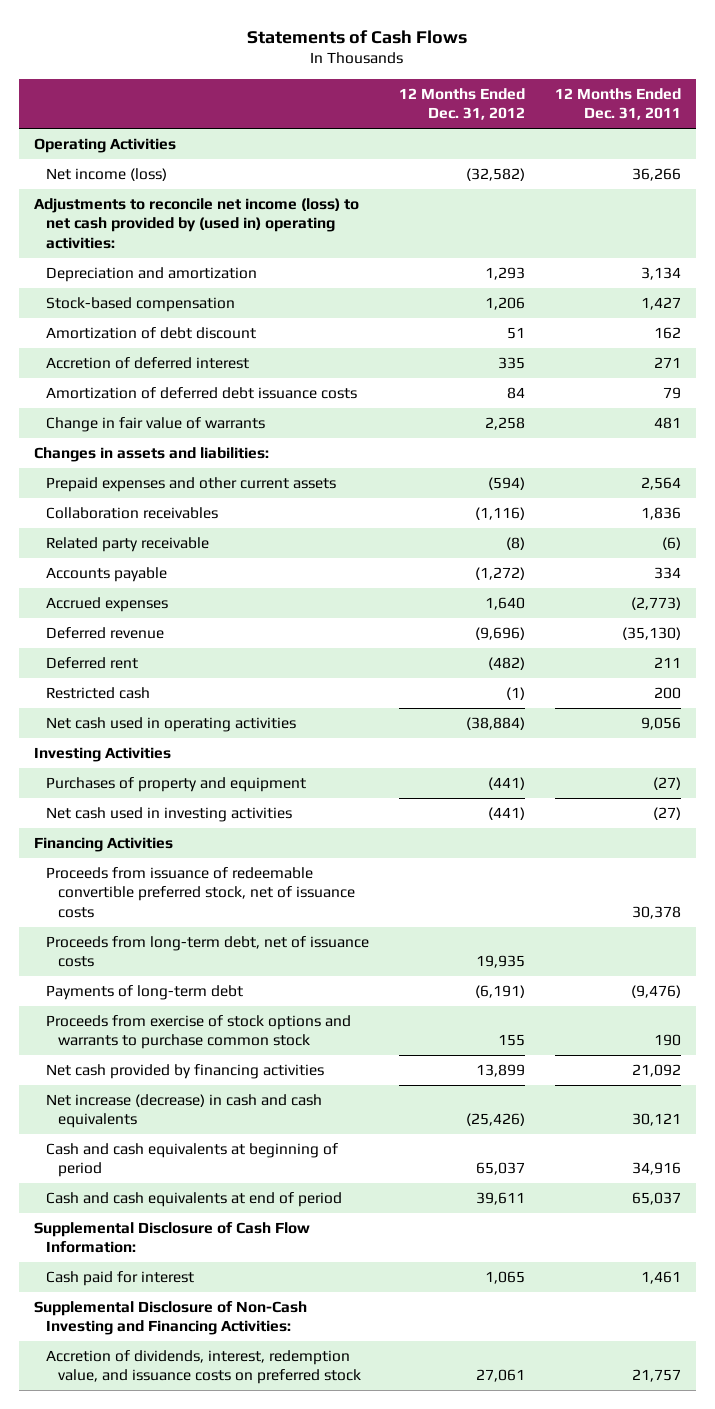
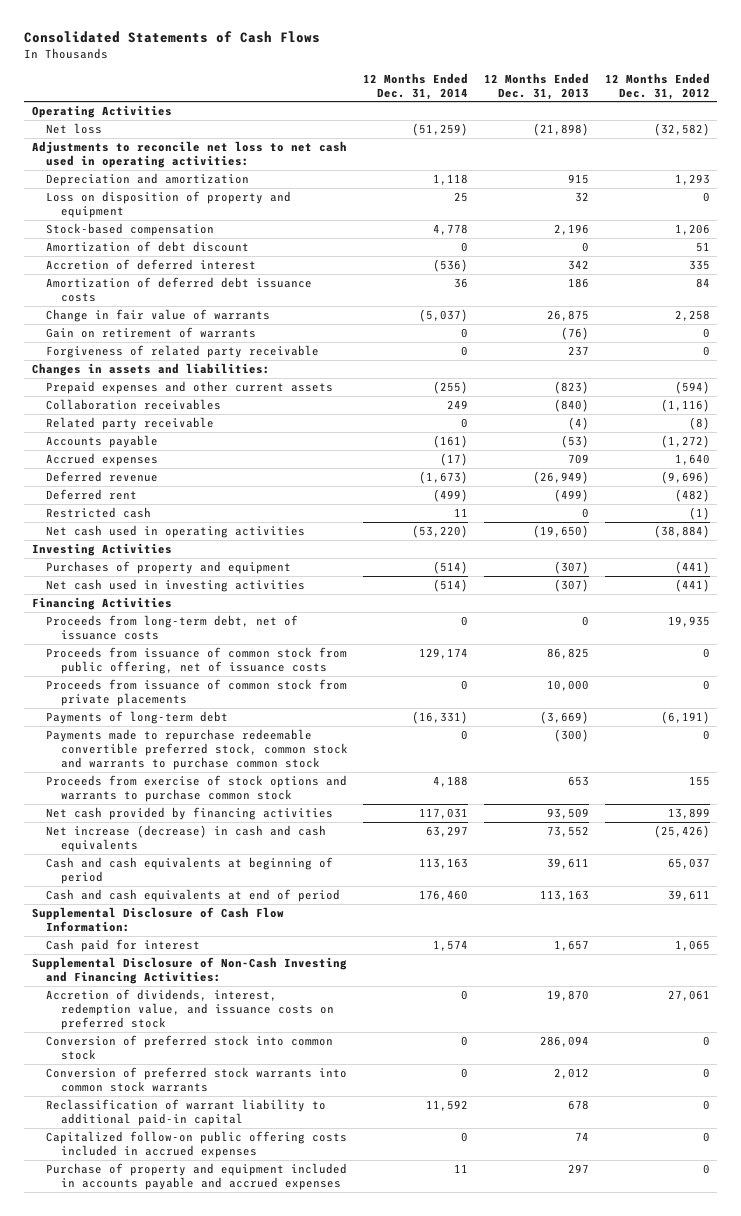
- Statements of Cash Flows
+ Consolidated Statements of Cash Flows
- | 12 Months Ended Dec. 31, 2012 | 12 Months Ended Dec. 31, 2011
+ | 12 Months Ended Dec. 31, 2014 | 12 Months Ended Dec. 31, 2013 | 12 Months Ended Dec. 31, 2012
- Net income (loss) | (32,582) | 36,266
- Adjustments to reconcile net income (loss) to net cash provided by (used in) operating activities:
+ Net loss | (51,259) | (21,898) | (32,582)
+ Adjustments to reconcile net loss to net cash used in operating activities:
+ Loss on disposition of property and equipment | 25 | 32 | 0
+ Gain on retirement of warrants | 0 | (76) | 0
+ Forgiveness of related party receivable | 0 | 237 | 0
- Proceeds from issuance of redeemable convertible preferred stock, net of issuance costs | | 30,378
+ Proceeds from issuance of common stock from public offering, net of issuance costs | 129,174 | 86,825 | 0
+ Proceeds from issuance of common stock from private placements | 0 | 10,000 | 0
+ Payments made to repurchase redeemable convertible preferred stock, common stock and warrants to purchase common stock | 0 | (300) | 0
+ Conversion of preferred stock into common stock | 0 | 286,094 | 0
+ Conversion of preferred stock warrants into common stock warrants | 0 | 2,012 | 0
+ Reclassification of warrant liability to additional paid-in capital | 11,592 | 678 | 0
+ Capitalized follow-on public offering costs included in accrued expenses | 0 | 74 | 0
+ Purchase of property and equipment included in accounts payable and accrued expenses | 11 | 297 | 0

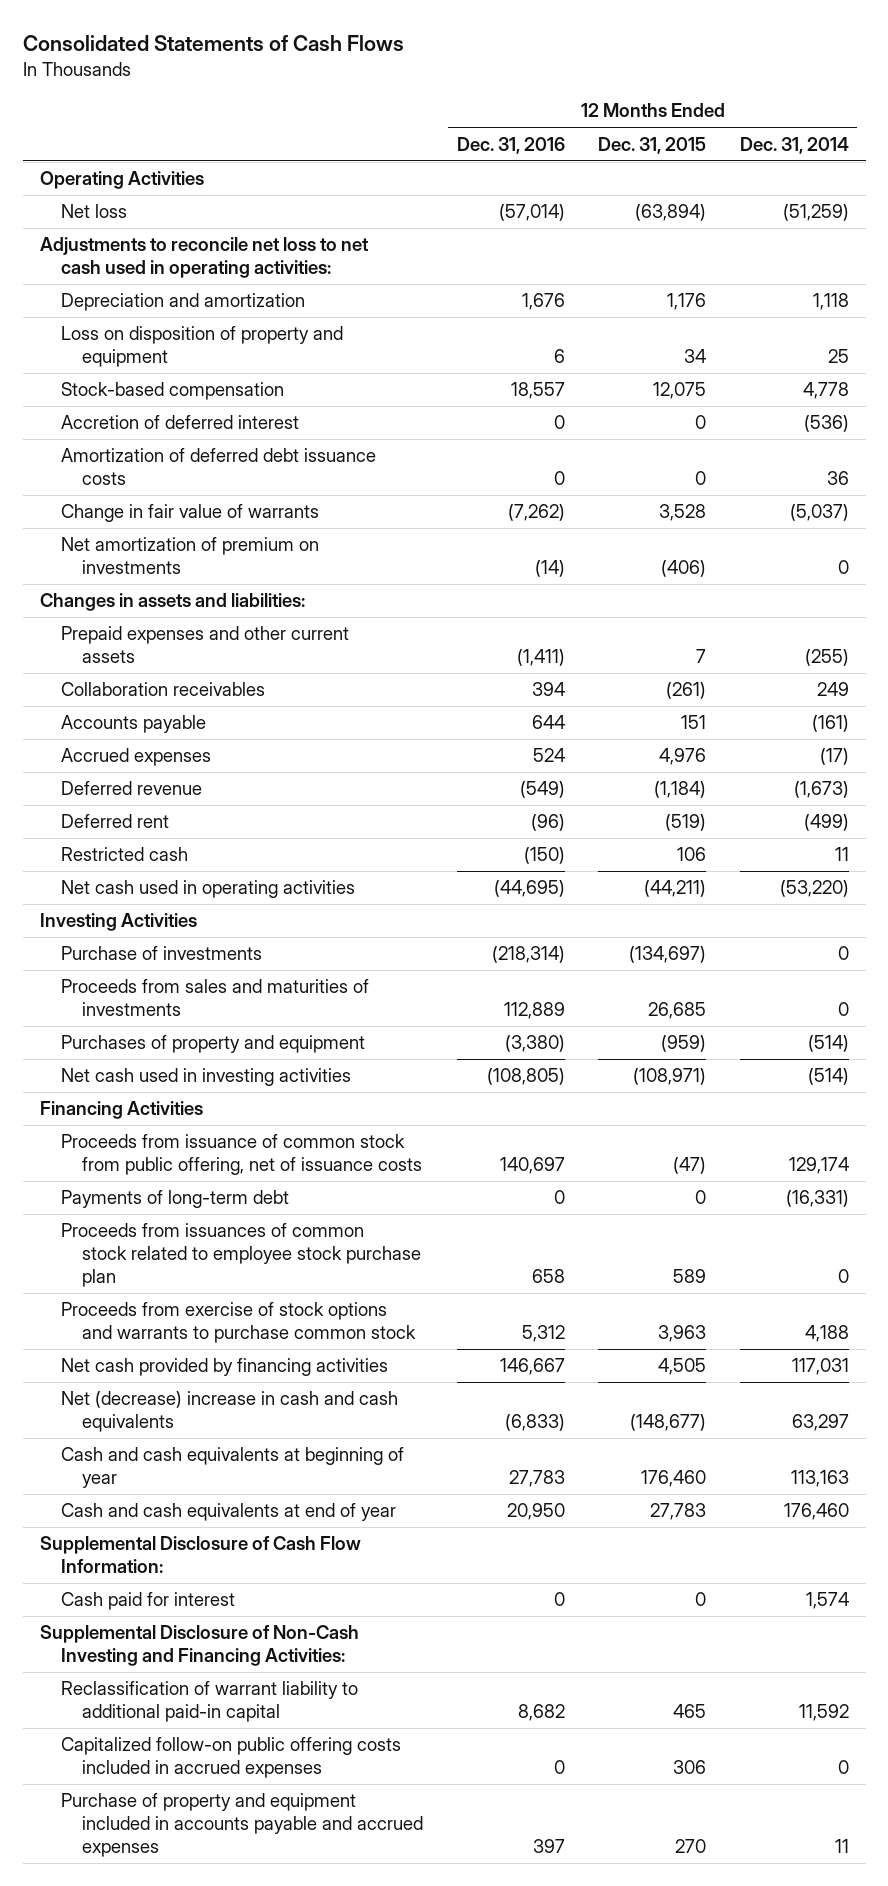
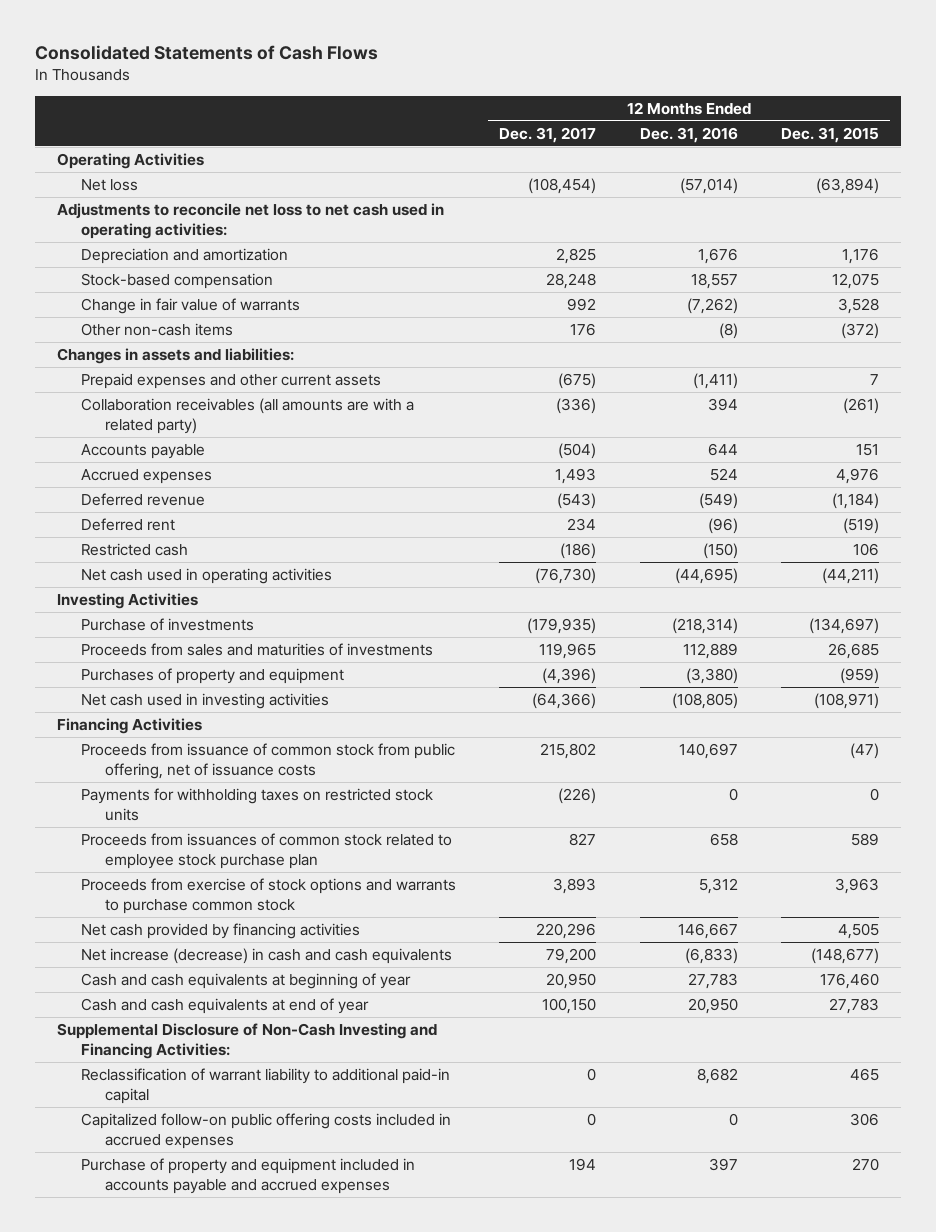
- | 12 Months Ended Dec. 31, 2016 | 12 Months Ended Dec. 31, 2015 | 12 Months Ended Dec. 31, 2014
+ | 12 Months Ended Dec. 31, 2017 | 12 Months Ended Dec. 31, 2016 | 12 Months Ended Dec. 31, 2015
- Loss on disposition of property and equipment | 6 | 34 | 25
- Accretion of deferred interest | 0 | 0 | (536)
- Amortization of deferred debt issuance costs | 0 | 0 | 36
- Net amortization of premium on investments | (14) | (406) | 0
+ Other non-cash items | 176 | (8) | (372)
- Collaboration receivables | 394 | (261) | 249
+ Collaboration receivables (all amounts are with a related party) | (336) | 394 | (261)
- Payments of long-term debt | 0 | 0 | (16,331)
+ Payments for withholding taxes on restricted stock units | (226) | 0 | 0
- Net (decrease) increase in cash and cash equivalents | (6,833) | (148,677) | 63,297
+ Net increase (decrease) in cash and cash equivalents | 79,200 | (6,833) | (148,677)
- Supplemental Disclosure of Cash Flow Information:
- Cash paid for interest | 0 | 0 | 1,574

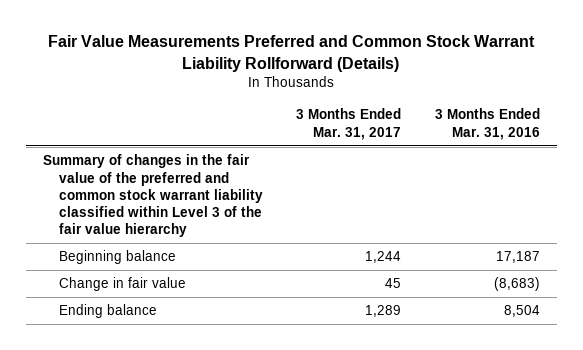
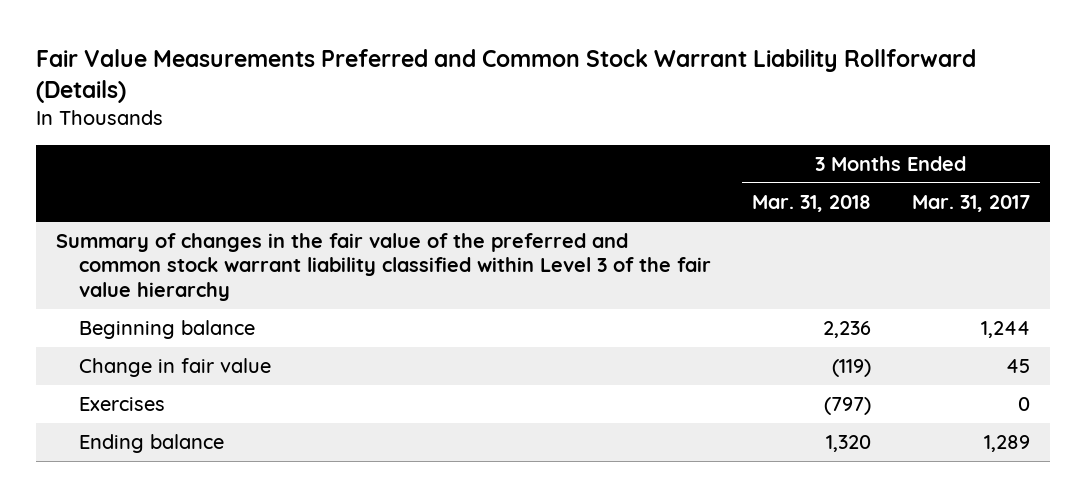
- | 3 Months Ended Mar. 31, 2017 | 3 Months Ended Mar. 31, 2016
+ | 3 Months Ended Mar. 31, 2018 | 3 Months Ended Mar. 31, 2017
+ Exercises | (797) | 0

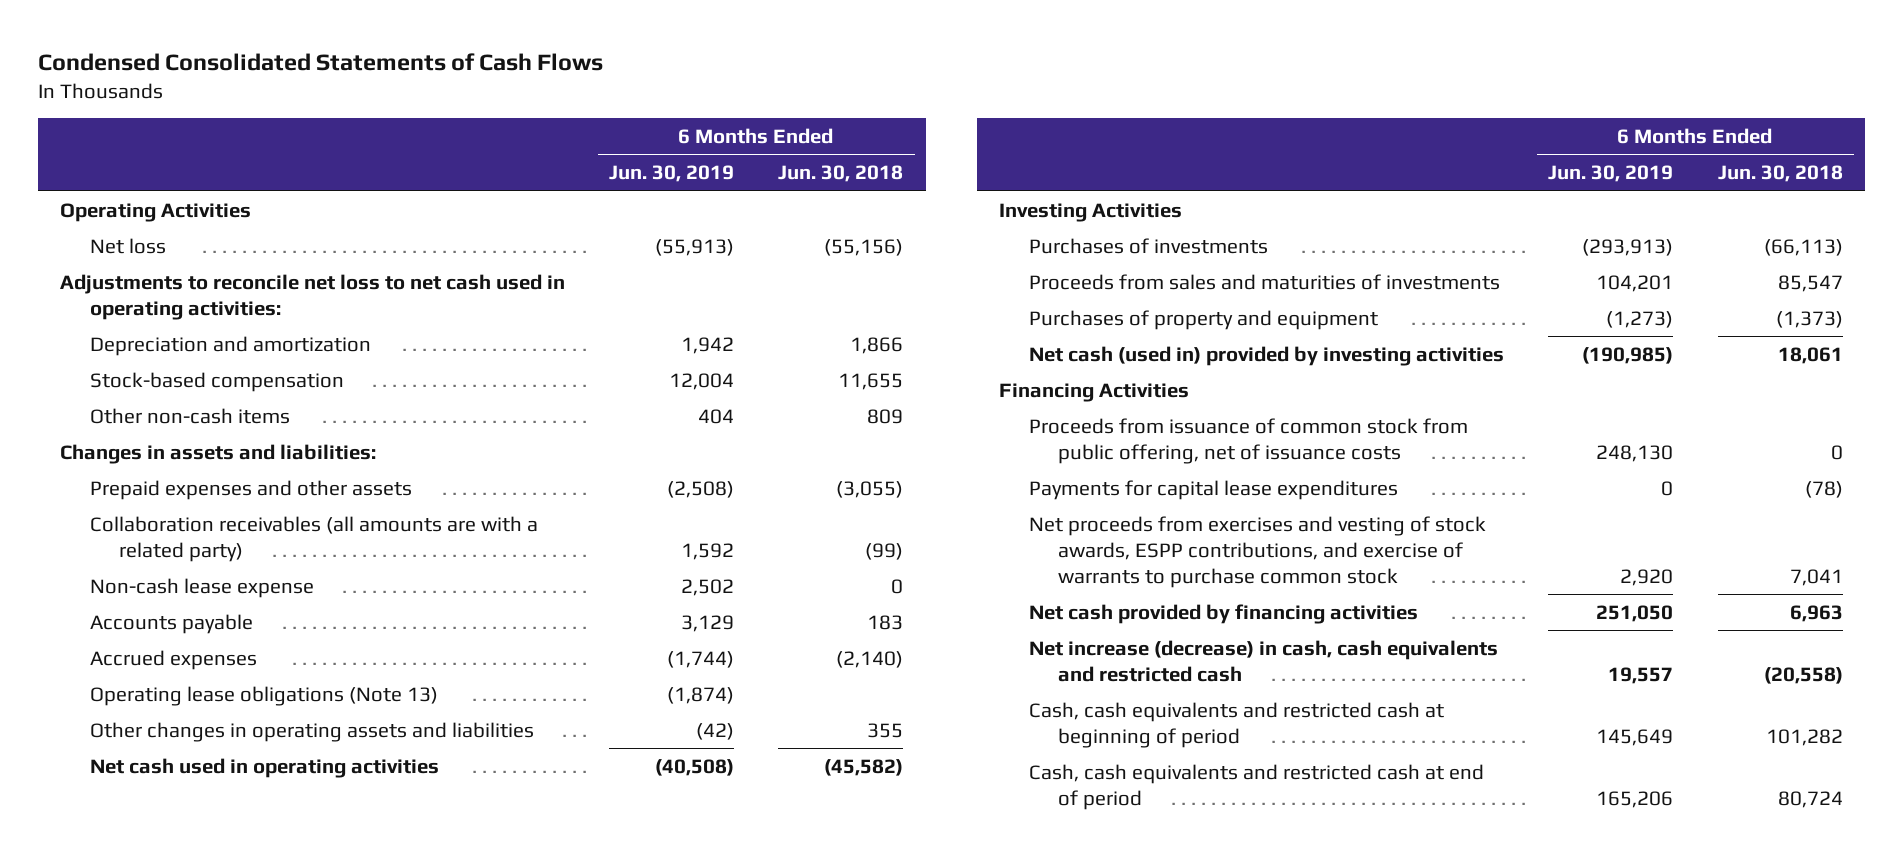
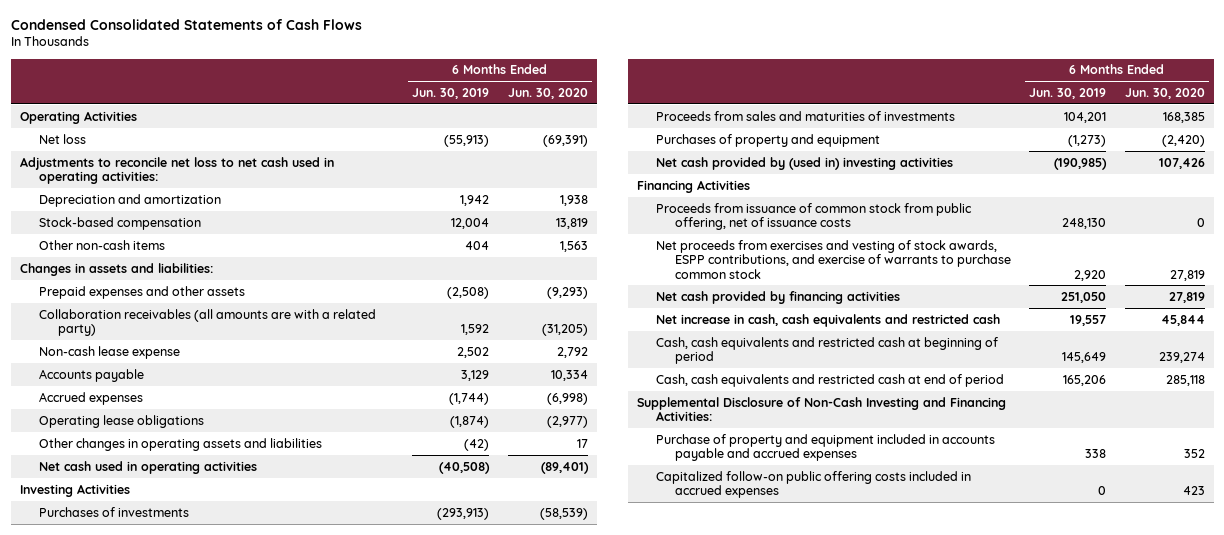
- | 6 Months Ended Jun. 30, 2019 | 6 Months Ended Jun. 30, 2018
+ | 6 Months Ended Jun. 30, 2019 | 6 Months Ended Jun. 30, 2020
- Operating lease obligations (Note 13) | (1,874) |
+ Operating lease obligations | (1,874) | (2,977)
- Net cash (used in) provided by investing activities | (190,985) | 18,061
+ Net cash provided by (used in) investing activities | (190,985) | 107,426
- Payments for capital lease expenditures | 0 | (78)
- Net increase (decrease) in cash, cash equivalents and restricted cash | 19,557 | (20,558)
+ Net increase in cash, cash equivalents and restricted cash | 19,557 | 45,844
+ Supplemental Disclosure of Non-Cash Investing and Financing Activities:
+ Purchase of property and equipment included in accounts payable and accrued expenses | 338 | 352
+ Capitalized follow-on public offering costs included in accrued expenses | 0 | 423

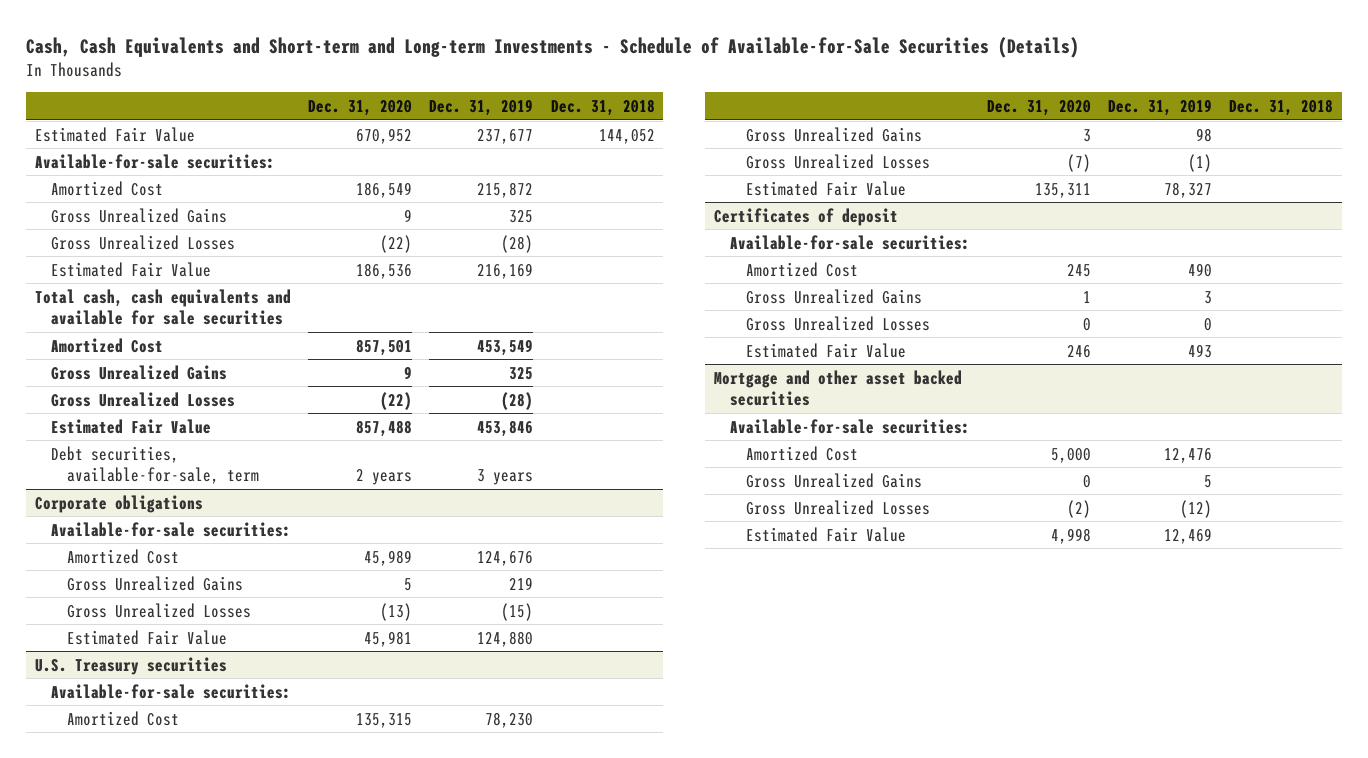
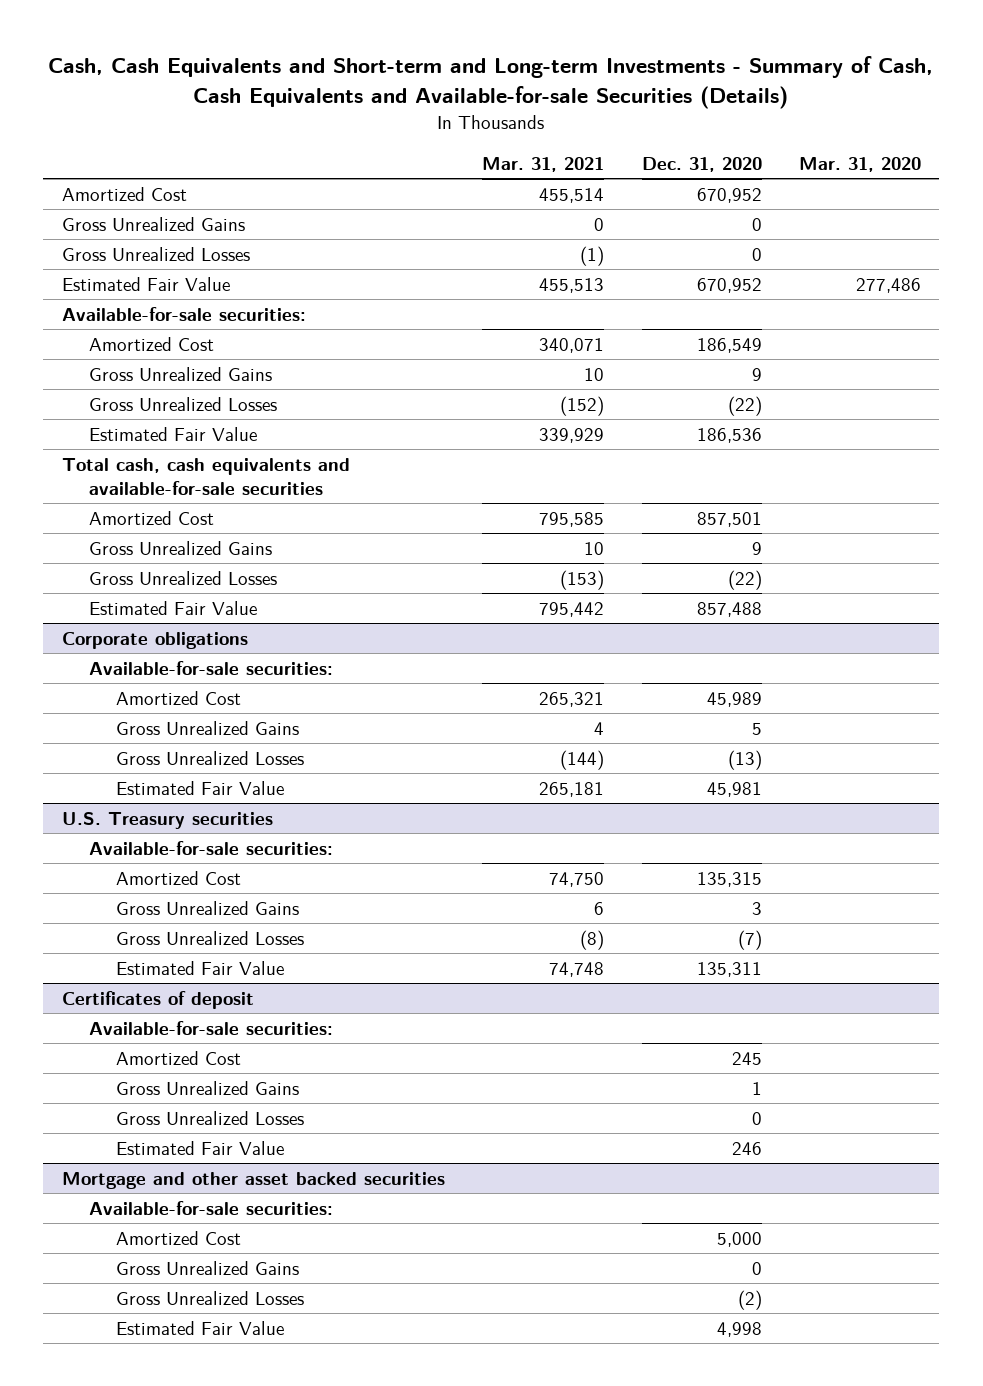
- Cash, Cash Equivalents and Short-term and Long-term Investments - Schedule of Available-for-Sale Securities (Details)
+ Cash, Cash Equivalents and Short-term and Long-term Investments - Summary of Cash, Cash Equivalents and Available-for-sale Securities (Details)
- | Dec. 31, 2020 | Dec. 31, 2019 | Dec. 31, 2018
+ | Mar. 31, 2021 | Dec. 31, 2020 | Mar. 31, 2020
+ Amortized Cost | 455,514 | 670,952 |
+ Gross Unrealized Gains | 0 | 0 |
+ Gross Unrealized Losses | (1) | 0 |
- Total cash, cash equivalents and available for sale securities
+ Total cash, cash equivalents and available-for-sale securities
- Debt securities, available-for-sale, term | 2 years | 3 years |

